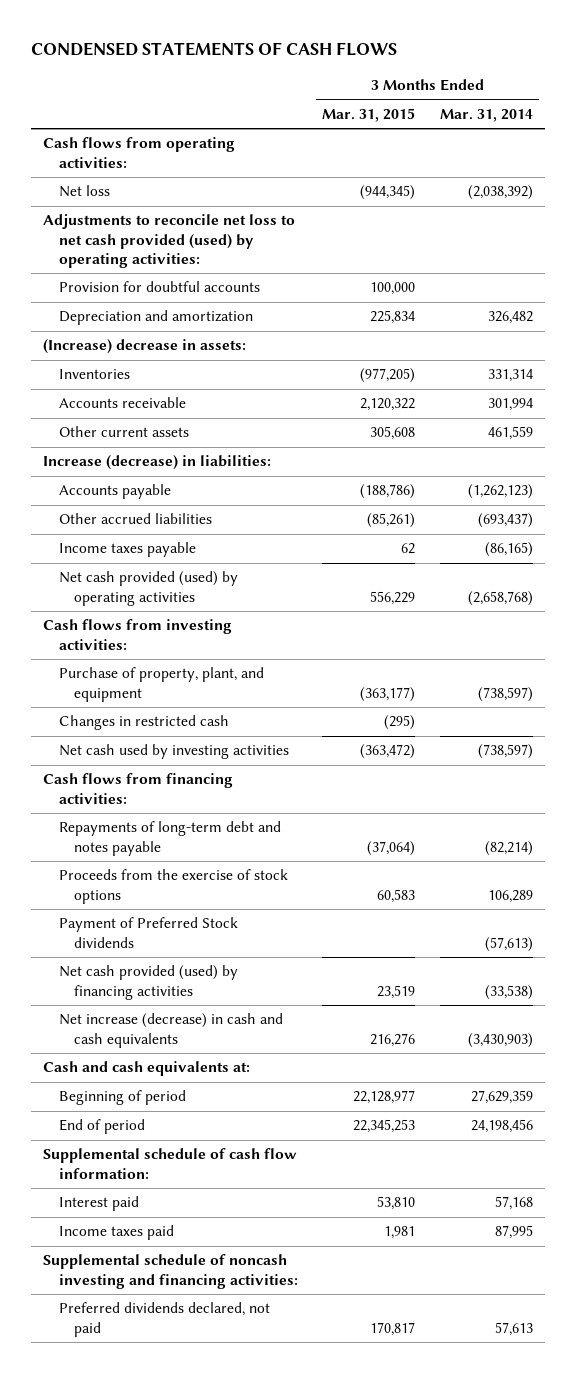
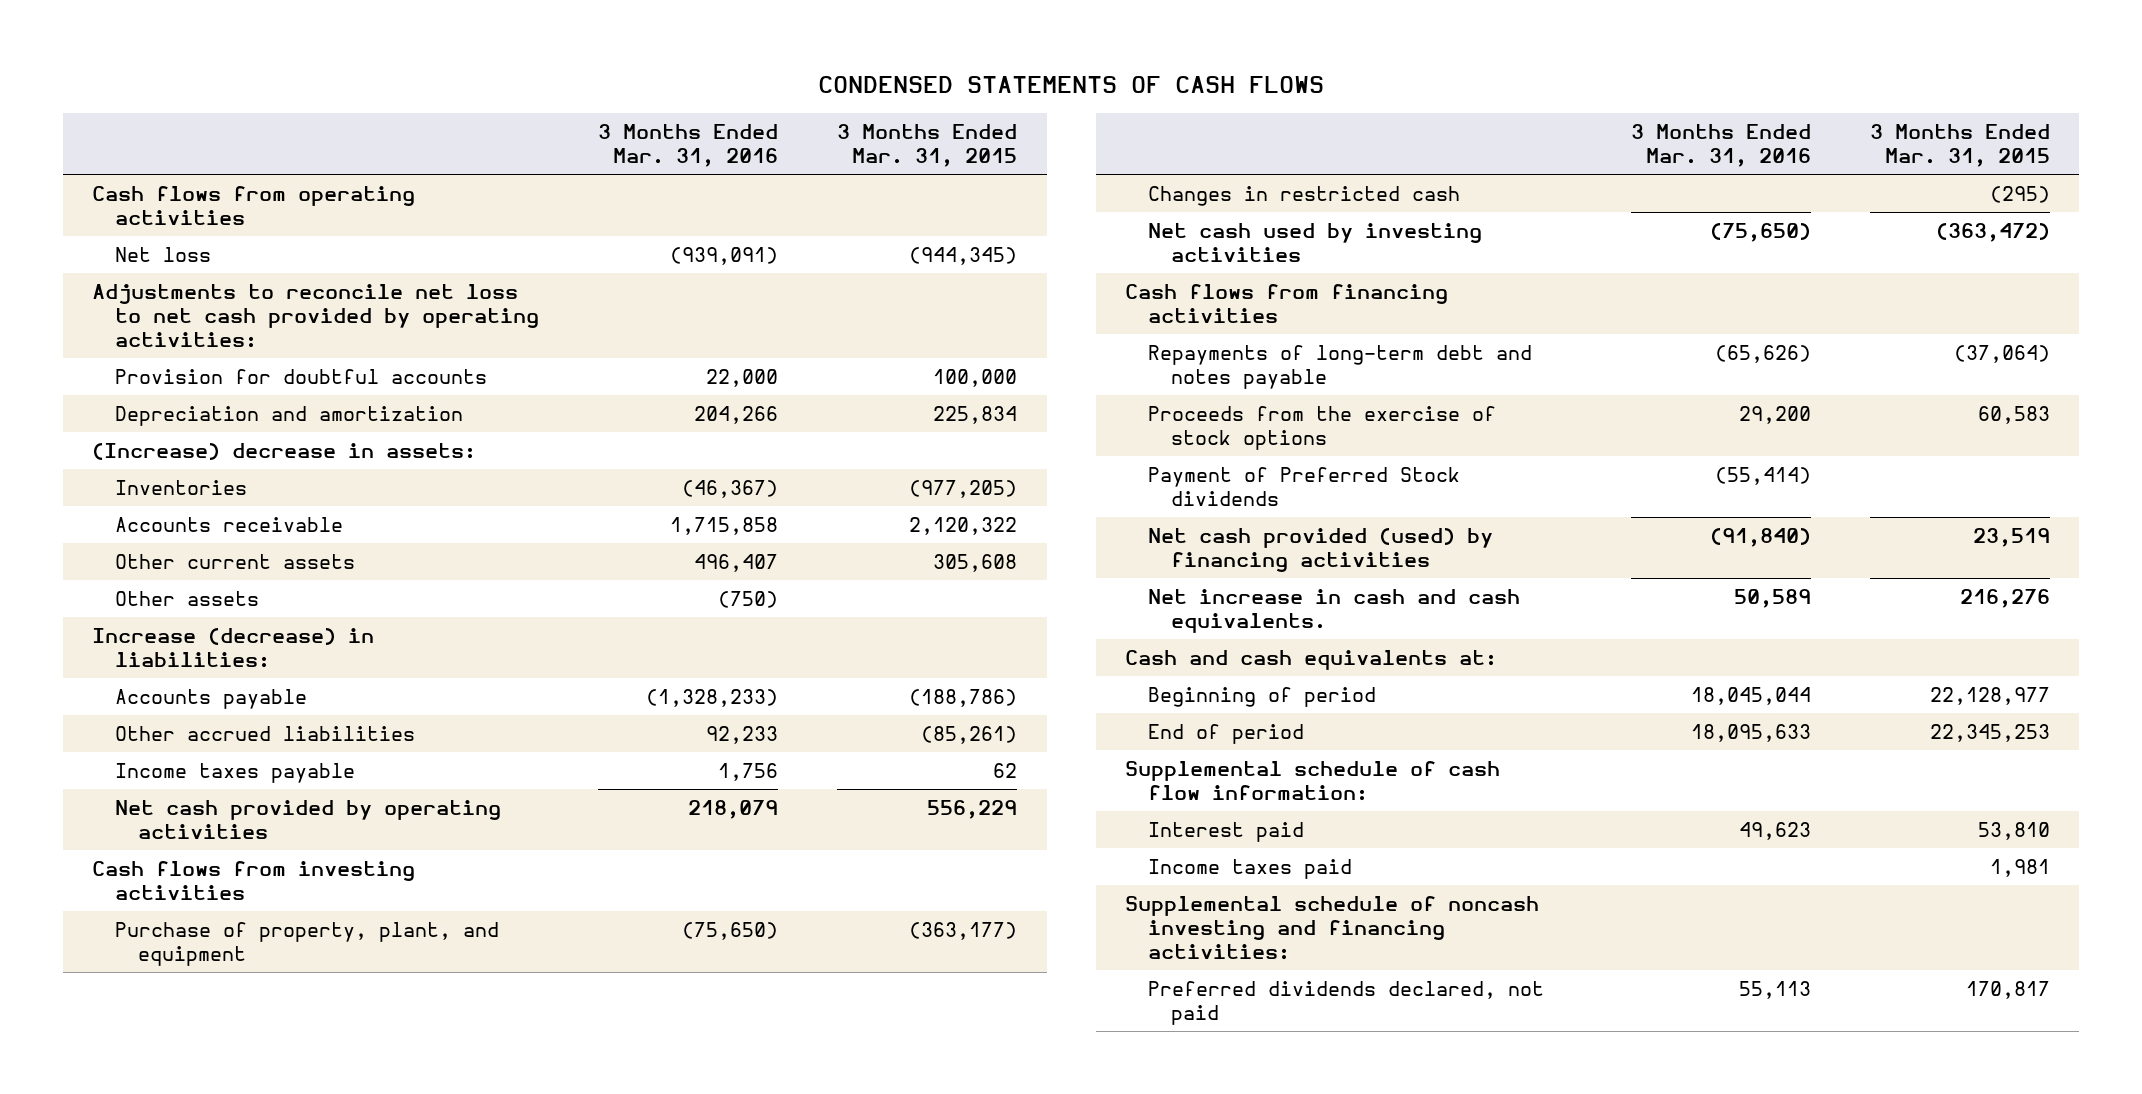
- | 3 Months Ended Mar. 31, 2015 | 3 Months Ended Mar. 31, 2014
+ | 3 Months Ended Mar. 31, 2016 | 3 Months Ended Mar. 31, 2015
- Cash flows from operating activities:
+ Cash flows from operating activities
- Adjustments to reconcile net loss to net cash provided (used) by operating activities:
+ Adjustments to reconcile net loss to net cash provided by operating activities:
+ Other assets | (750) |
- Net cash provided (used) by operating activities | 556,229 | (2,658,768)
- Cash flows from investing activities:
+ Net cash provided by operating activities | 218,079 | 556,229
+ Cash flows from investing activities
- Cash flows from financing activities:
+ Cash flows from financing activities
- Net increase (decrease) in cash and cash equivalents | 216,276 | (3,430,903)
+ Net increase in cash and cash equivalents. | 50,589 | 216,276

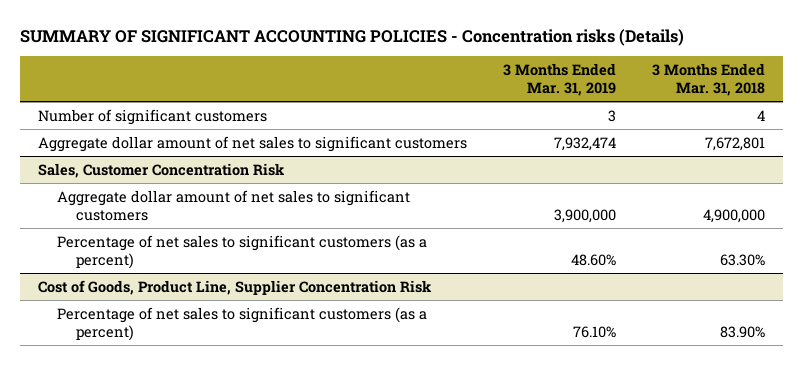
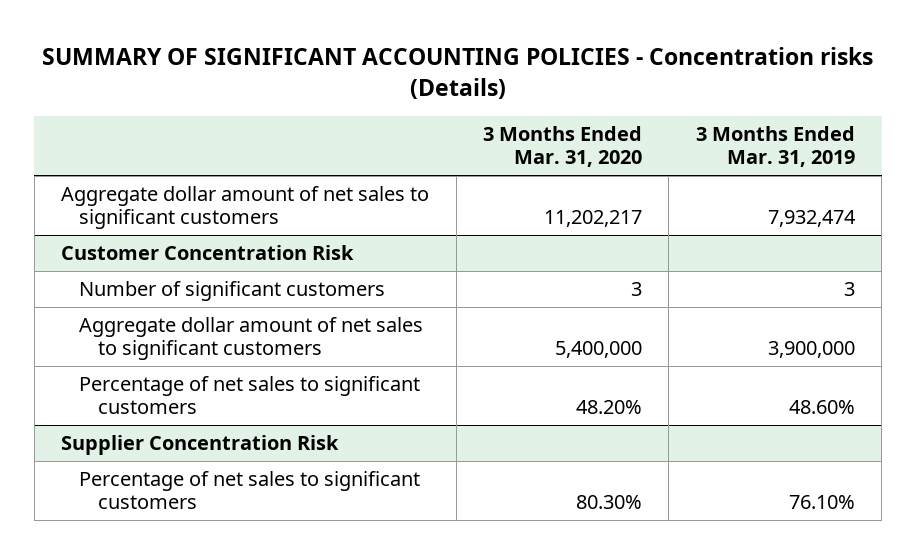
- | 3 Months Ended Mar. 31, 2019 | 3 Months Ended Mar. 31, 2018
+ | 3 Months Ended Mar. 31, 2020 | 3 Months Ended Mar. 31, 2019
- Number of significant customers | 3 | 4
- Sales, Customer Concentration Risk
+ Customer Concentration Risk
+ Number of significant customers | 3 | 3
- Percentage of net sales to significant customers (as a percent) | 48.60% | 63.30%
- Cost of Goods, Product Line, Supplier Concentration Risk
- Percentage of net sales to significant customers (as a percent) | 76.10% | 83.90%
+ Percentage of net sales to significant customers | 48.20% | 48.60%
+ Supplier Concentration Risk
+ Percentage of net sales to significant customers | 80.30% | 76.10%

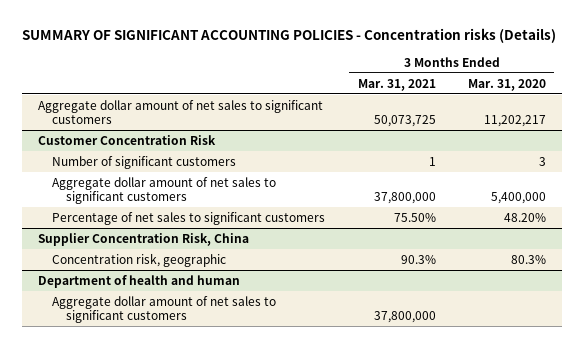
- | 3 Months Ended Mar. 31, 2020 | 3 Months Ended Mar. 31, 2019
+ | 3 Months Ended Mar. 31, 2021 | 3 Months Ended Mar. 31, 2020
- Supplier Concentration Risk
- Percentage of net sales to significant customers | 80.30% | 76.10%
+ Supplier Concentration Risk, China
+ Concentration risk, geographic | 90.3% | 80.3%
+ Department of health and human
+ Aggregate dollar amount of net sales to significant customers | 37,800,000 |

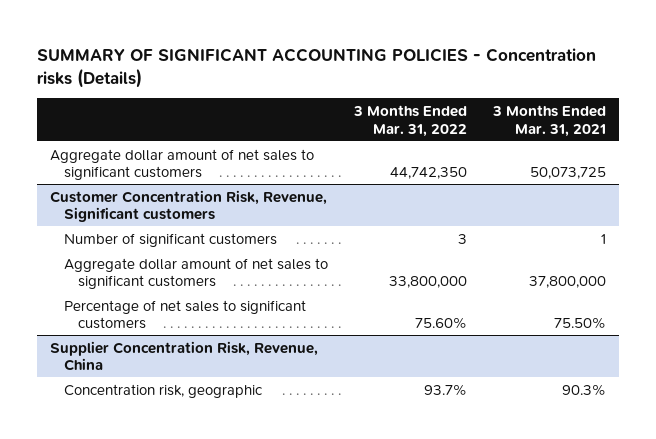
- | 3 Months Ended Mar. 31, 2021 | 3 Months Ended Mar. 31, 2020
+ | 3 Months Ended Mar. 31, 2022 | 3 Months Ended Mar. 31, 2021
- Customer Concentration Risk
+ Customer Concentration Risk, Revenue, Significant customers
- Supplier Concentration Risk, China
+ Supplier Concentration Risk, Revenue, China
- Department of health and human
- Aggregate dollar amount of net sales to significant customers | 37,800,000 |

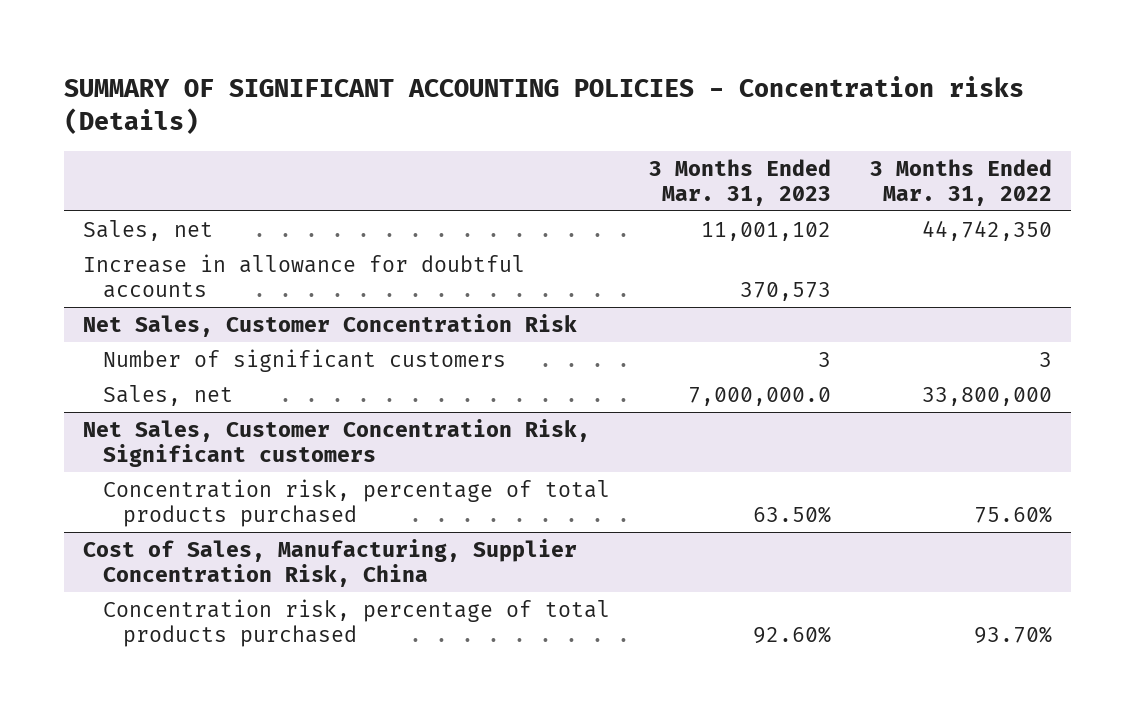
- | 3 Months Ended Mar. 31, 2022 | 3 Months Ended Mar. 31, 2021
+ | 3 Months Ended Mar. 31, 2023 | 3 Months Ended Mar. 31, 2022
- Aggregate dollar amount of net sales to significant customers | 44,742,350 | 50,073,725
- Customer Concentration Risk, Revenue, Significant customers
+ Sales, net | 11,001,102 | 44,742,350
+ Increase in allowance for doubtful accounts | 370,573 |
+ Net Sales, Customer Concentration Risk
- Aggregate dollar amount of net sales to significant customers | 33,800,000 | 37,800,000
- Percentage of net sales to significant customers | 75.60% | 75.50%
- Supplier Concentration Risk, Revenue, China
- Concentration risk, geographic | 93.7% | 90.3%
+ Sales, net | 7,000,000.0 | 33,800,000
+ Net Sales, Customer Concentration Risk, Significant customers
+ Concentration risk, percentage of total products purchased | 63.50% | 75.60%
+ Cost of Sales, Manufacturing, Supplier Concentration Risk, China
+ Concentration risk, percentage of total products purchased | 92.60% | 93.70%

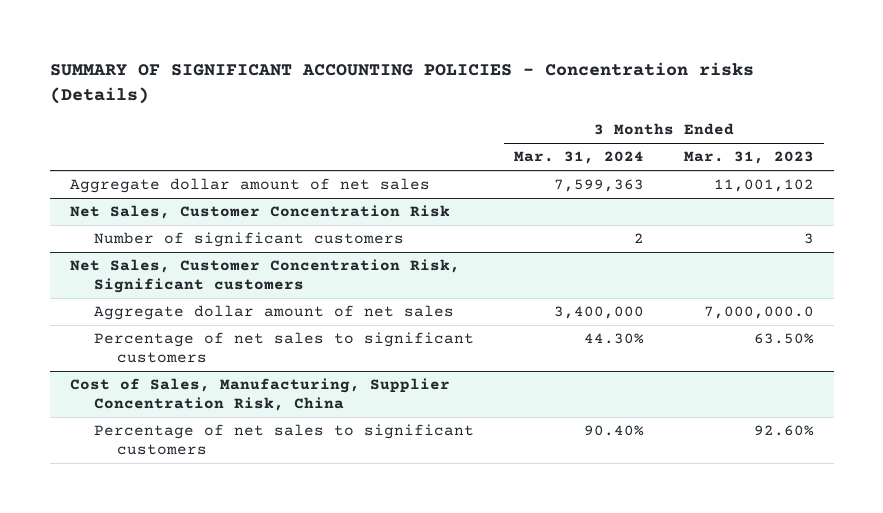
- | 3 Months Ended Mar. 31, 2023 | 3 Months Ended Mar. 31, 2022
+ | 3 Months Ended Mar. 31, 2024 | 3 Months Ended Mar. 31, 2023
- Sales, net | 11,001,102 | 44,742,350
- Increase in allowance for doubtful accounts | 370,573 |
+ Aggregate dollar amount of net sales | 7,599,363 | 11,001,102
@ Net Sales, Customer Concentration Risk
- Sales, net | 7,000,000.0 | 33,800,000
@ Net Sales, Customer Concentration Risk, Significant customers
- Concentration risk, percentage of total products purchased | 63.50% | 75.60%
+ Aggregate dollar amount of net sales | 3,400,000 | 7,000,000.0
+ Percentage of net sales to significant customers | 44.30% | 63.50%
@ Cost of Sales, Manufacturing, Supplier Concentration Risk, China
- Concentration risk, percentage of total products purchased | 92.60% | 93.70%
+ Percentage of net sales to significant customers | 90.40% | 92.60%

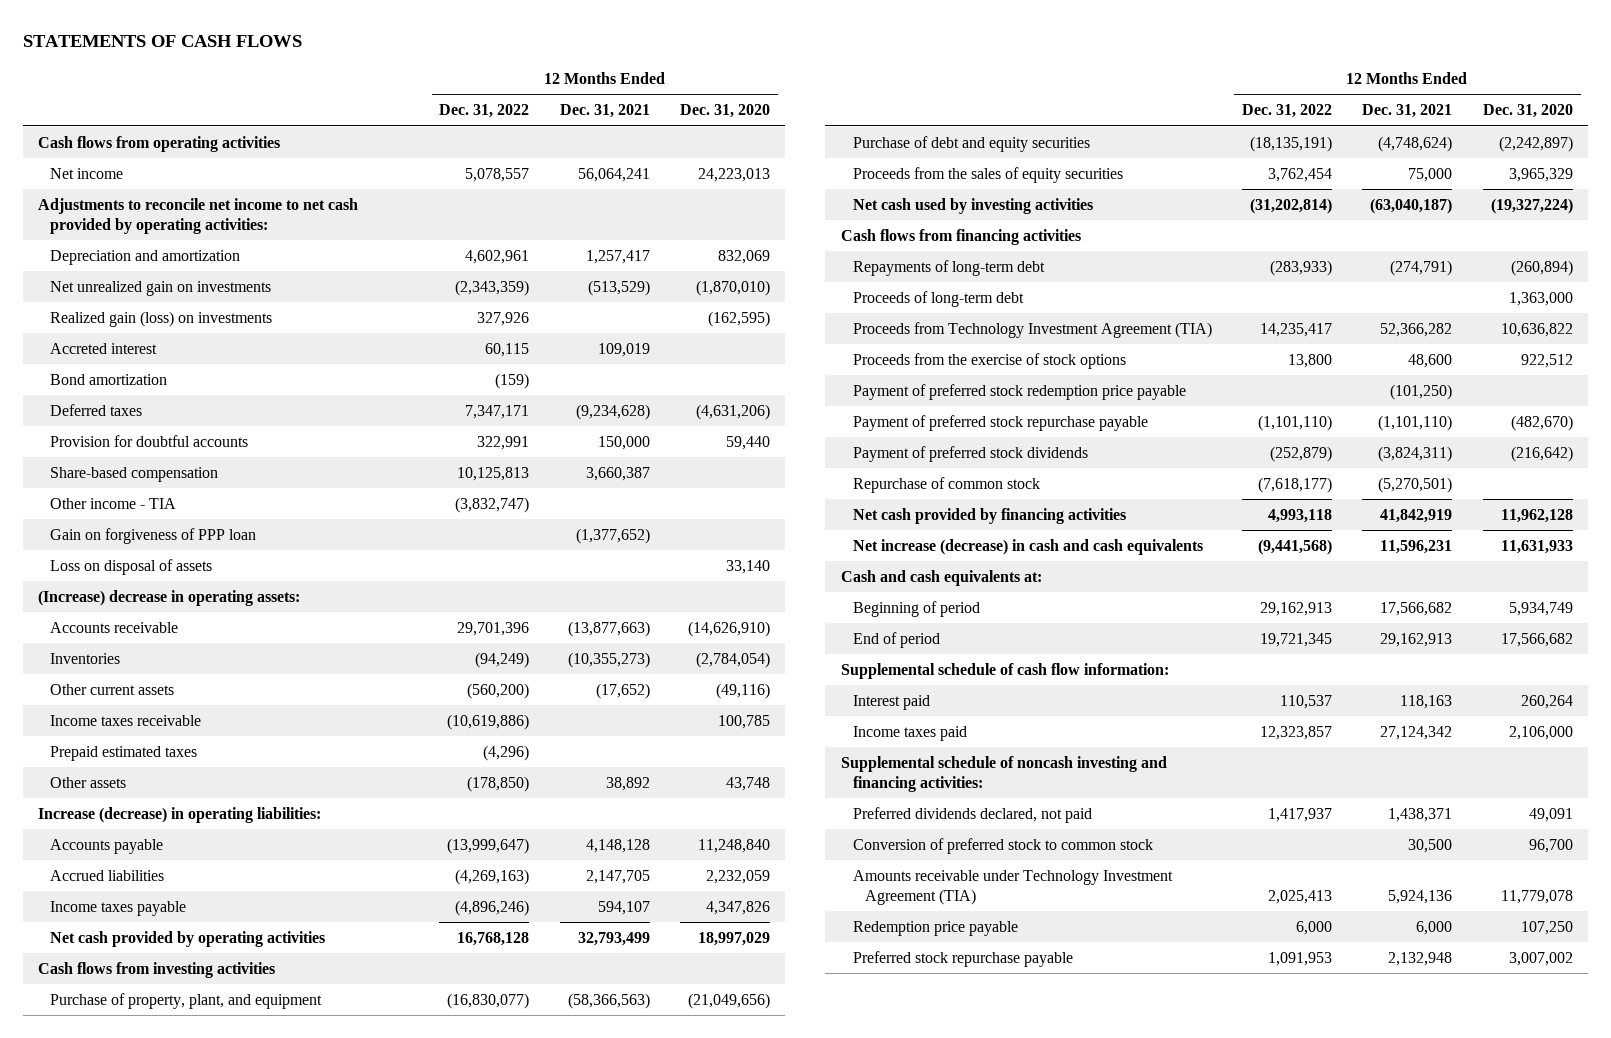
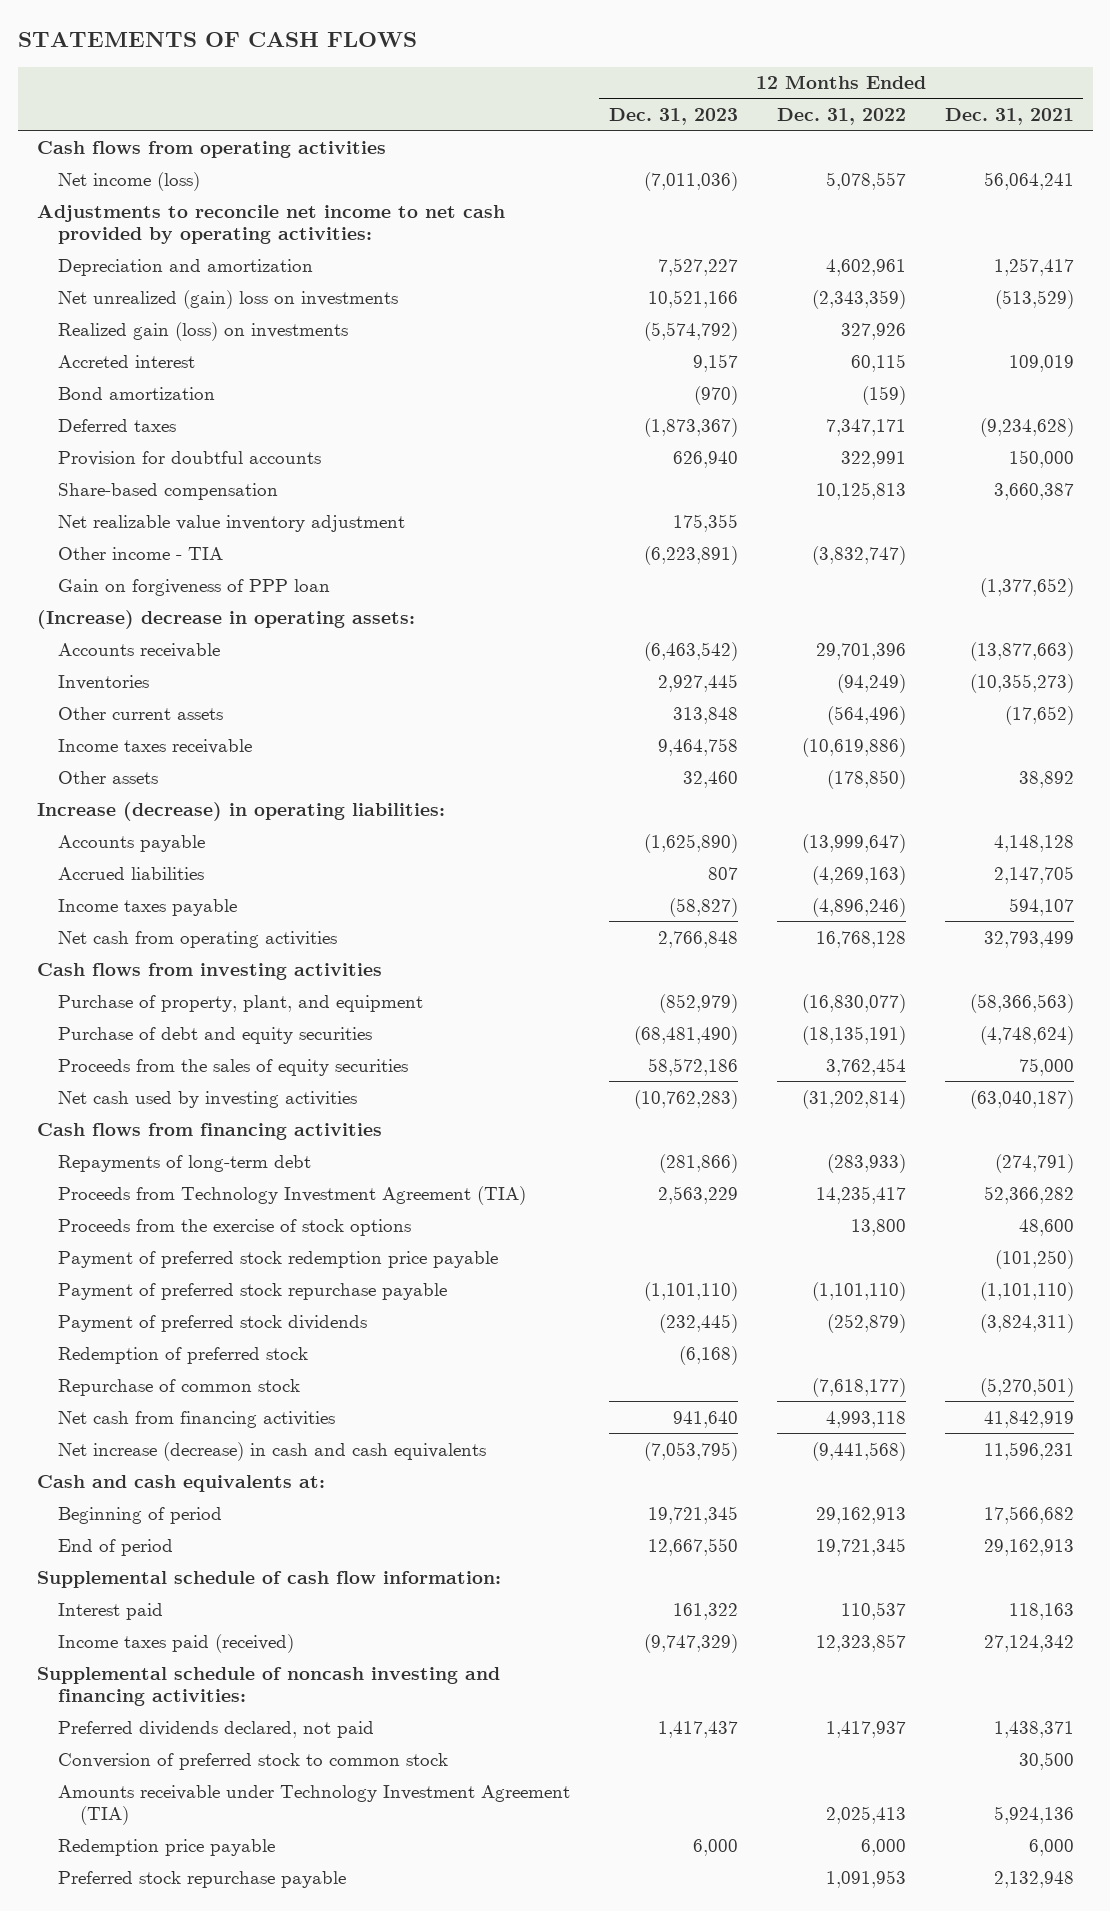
- | 12 Months Ended Dec. 31, 2022 | 12 Months Ended Dec. 31, 2021 | 12 Months Ended Dec. 31, 2020
+ | 12 Months Ended Dec. 31, 2023 | 12 Months Ended Dec. 31, 2022 | 12 Months Ended Dec. 31, 2021
- Net income | 5,078,557 | 56,064,241 | 24,223,013
+ Net income (loss) | (7,011,036) | 5,078,557 | 56,064,241
- Net unrealized gain on investments | (2,343,359) | (513,529) | (1,870,010)
+ Net unrealized (gain) loss on investments | 10,521,166 | (2,343,359) | (513,529)
+ Net realizable value inventory adjustment | 175,355 | |
- Loss on disposal of assets | | | 33,140
- Other current assets | (560,200) | (17,652) | (49,116)
+ Other current assets | 313,848 | (564,496) | (17,652)
- Prepaid estimated taxes | (4,296) | |
- Net cash provided by operating activities | 16,768,128 | 32,793,499 | 18,997,029
+ Net cash from operating activities | 2,766,848 | 16,768,128 | 32,793,499
- Proceeds of long-term debt | | | 1,363,000
+ Redemption of preferred stock | (6,168) | |
- Net cash provided by financing activities | 4,993,118 | 41,842,919 | 11,962,128
+ Net cash from financing activities | 941,640 | 4,993,118 | 41,842,919
- Income taxes paid | 12,323,857 | 27,124,342 | 2,106,000
+ Income taxes paid (received) | (9,747,329) | 12,323,857 | 27,124,342

